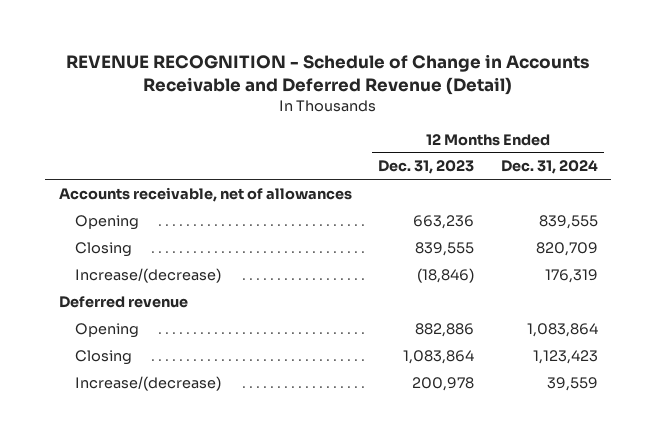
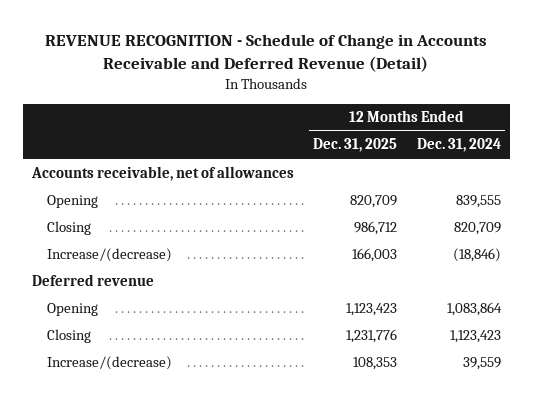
- | 12 Months Ended Dec. 31, 2023 | 12 Months Ended Dec. 31, 2024
+ | 12 Months Ended Dec. 31, 2025 | 12 Months Ended Dec. 31, 2024
- Increase/(decrease) | (18,846) | 176,319
+ Increase/(decrease) | 166,003 | (18,846)

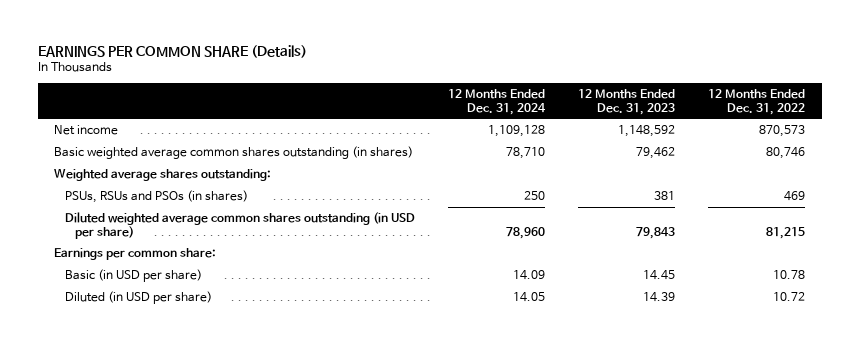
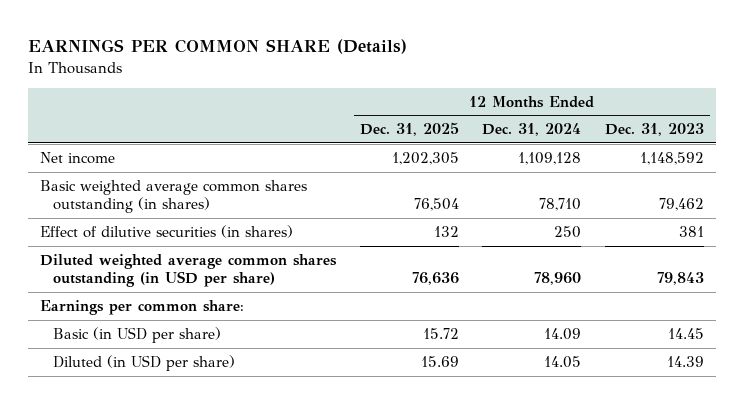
- | 12 Months Ended Dec. 31, 2024 | 12 Months Ended Dec. 31, 2023 | 12 Months Ended Dec. 31, 2022
+ | 12 Months Ended Dec. 31, 2025 | 12 Months Ended Dec. 31, 2024 | 12 Months Ended Dec. 31, 2023
- Weighted average shares outstanding:
- PSUs, RSUs and PSOs (in shares) | 250 | 381 | 469
+ Effect of dilutive securities (in shares) | 132 | 250 | 381

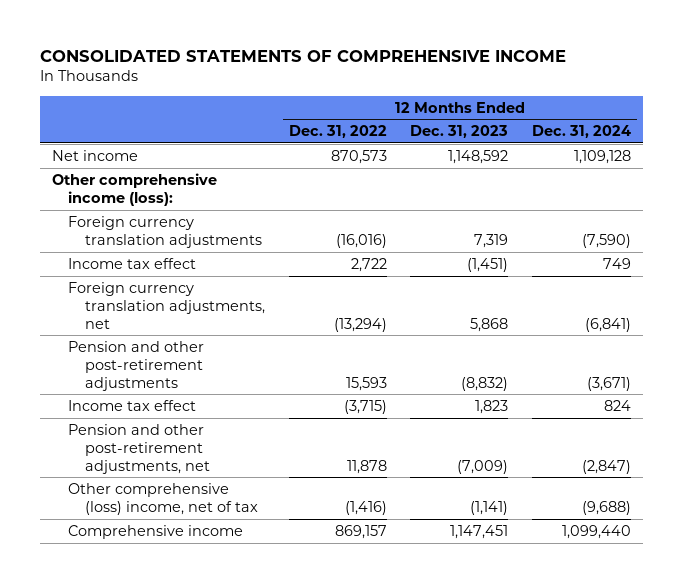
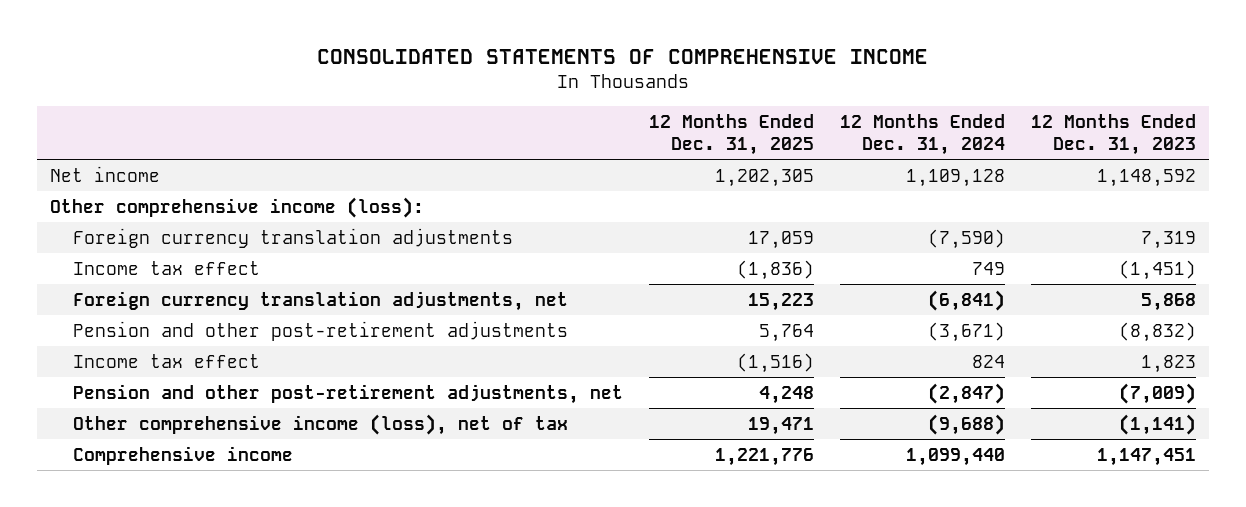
- | 12 Months Ended Dec. 31, 2022 | 12 Months Ended Dec. 31, 2023 | 12 Months Ended Dec. 31, 2024
+ | 12 Months Ended Dec. 31, 2025 | 12 Months Ended Dec. 31, 2024 | 12 Months Ended Dec. 31, 2023
- Other comprehensive (loss) income, net of tax | (1,416) | (1,141) | (9,688)
+ Other comprehensive income (loss), net of tax | 19,471 | (9,688) | (1,141)

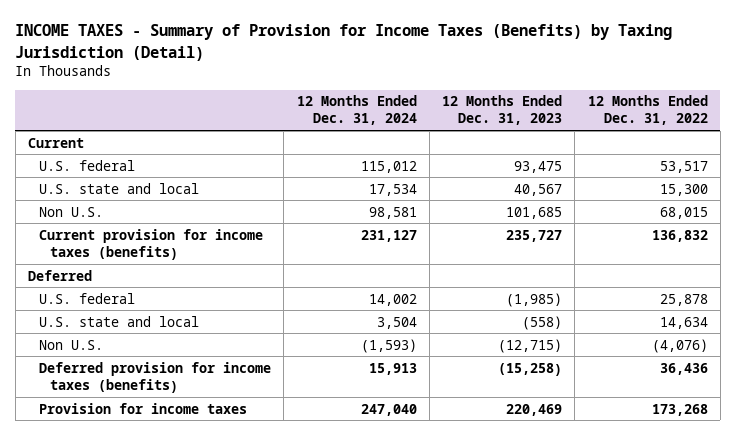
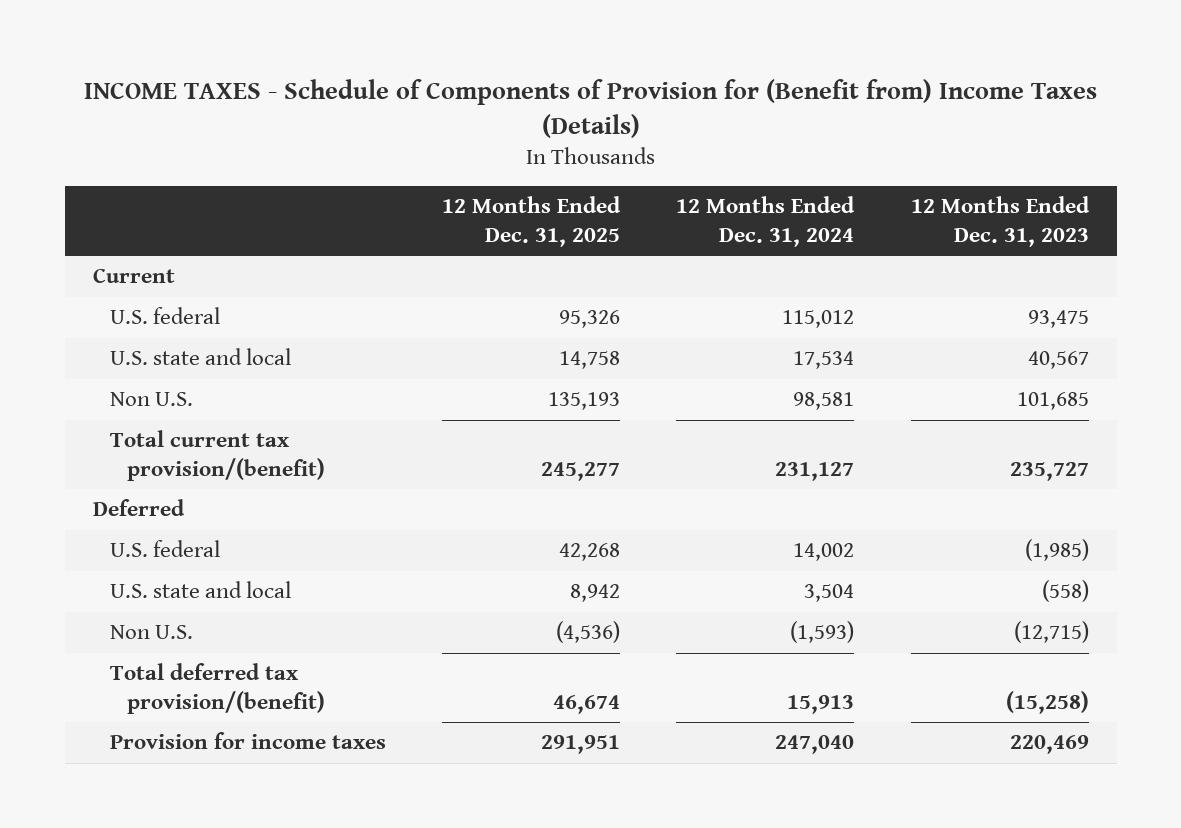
- INCOME TAXES - Summary of Provision for Income Taxes (Benefits) by Taxing Jurisdiction (Detail)
+ INCOME TAXES - Schedule of Components of Provision for (Benefit from) Income Taxes (Details)
- | 12 Months Ended Dec. 31, 2024 | 12 Months Ended Dec. 31, 2023 | 12 Months Ended Dec. 31, 2022
+ | 12 Months Ended Dec. 31, 2025 | 12 Months Ended Dec. 31, 2024 | 12 Months Ended Dec. 31, 2023
- Current provision for income taxes (benefits) | 231,127 | 235,727 | 136,832
+ Total current tax provision/(benefit) | 245,277 | 231,127 | 235,727
- Deferred provision for income taxes (benefits) | 15,913 | (15,258) | 36,436
+ Total deferred tax provision/(benefit) | 46,674 | 15,913 | (15,258)

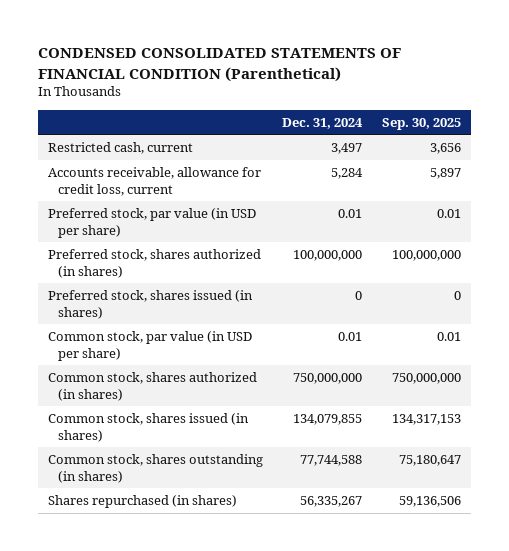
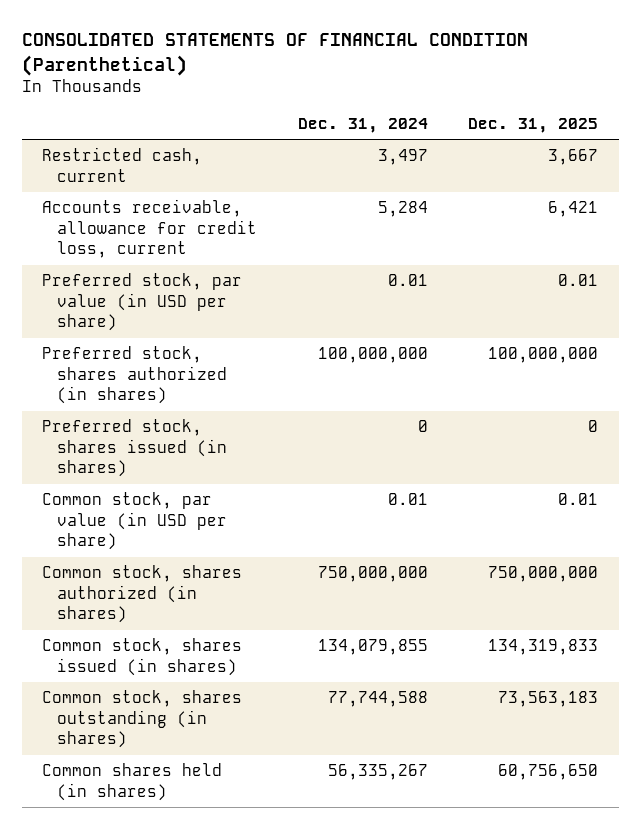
- CONDENSED CONSOLIDATED STATEMENTS OF FINANCIAL CONDITION (Parenthetical)
+ CONSOLIDATED STATEMENTS OF FINANCIAL CONDITION (Parenthetical)
- | Dec. 31, 2024 | Sep. 30, 2025
+ | Dec. 31, 2024 | Dec. 31, 2025
- Shares repurchased (in shares) | 56,335,267 | 59,136,506
+ Common shares held (in shares) | 56,335,267 | 60,756,650

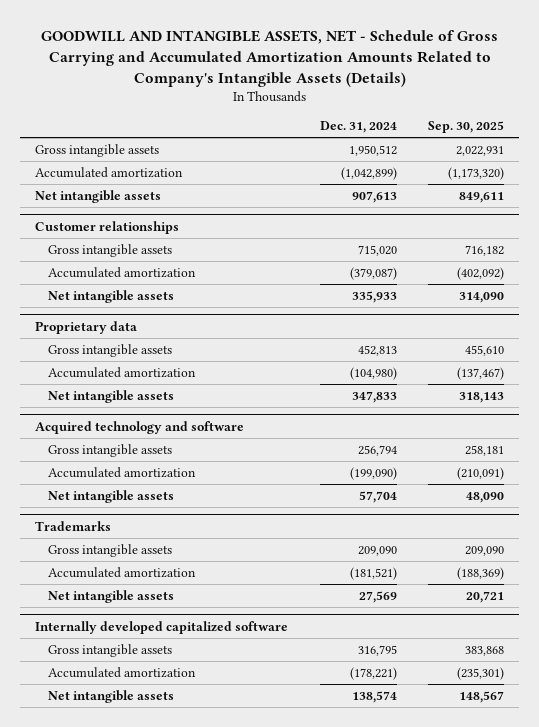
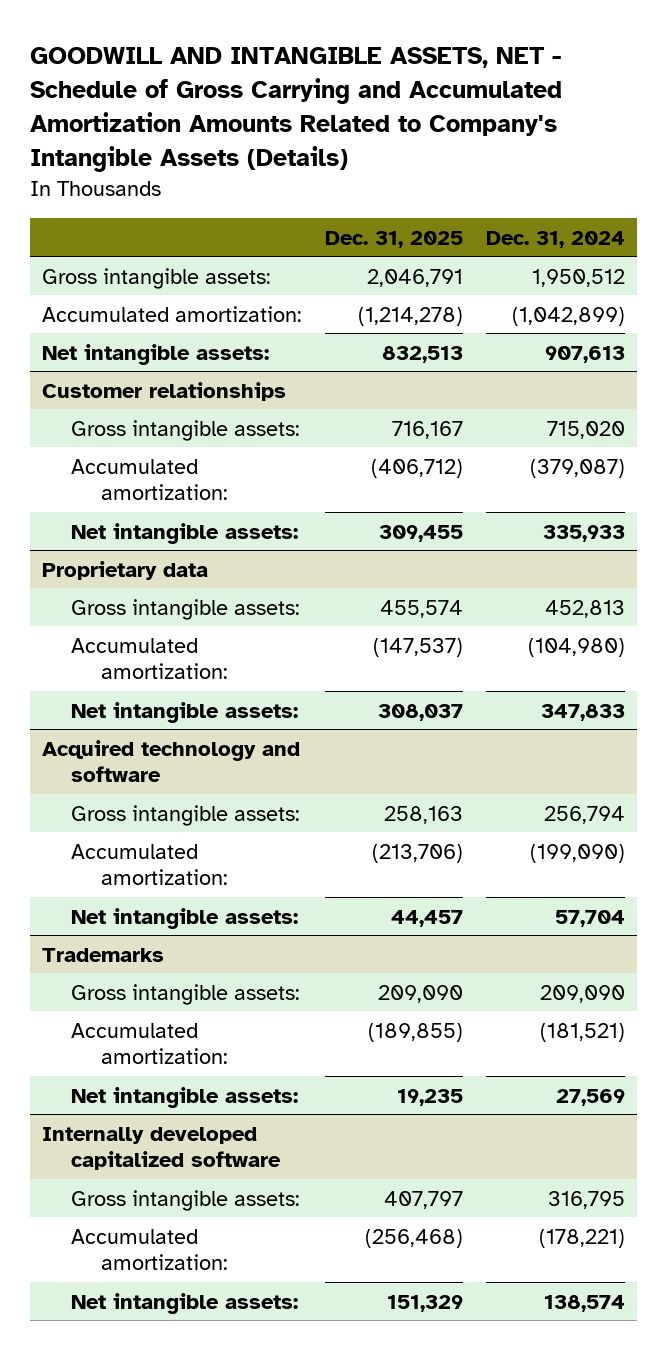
- | Dec. 31, 2024 | Sep. 30, 2025
+ | Dec. 31, 2025 | Dec. 31, 2024
- Gross intangible assets | 1,950,512 | 2,022,931
- Accumulated amortization | (1,042,899) | (1,173,320)
- Net intangible assets | 907,613 | 849,611
+ Gross intangible assets: | 2,046,791 | 1,950,512
+ Accumulated amortization: | (1,214,278) | (1,042,899)
+ Net intangible assets: | 832,513 | 907,613
@ Customer relationships
- Gross intangible assets | 715,020 | 716,182
- Accumulated amortization | (379,087) | (402,092)
- Net intangible assets | 335,933 | 314,090
+ Gross intangible assets: | 716,167 | 715,020
+ Accumulated amortization: | (406,712) | (379,087)
+ Net intangible assets: | 309,455 | 335,933
@ Proprietary data
- Gross intangible assets | 452,813 | 455,610
- Accumulated amortization | (104,980) | (137,467)
- Net intangible assets | 347,833 | 318,143
+ Gross intangible assets: | 455,574 | 452,813
+ Accumulated amortization: | (147,537) | (104,980)
+ Net intangible assets: | 308,037 | 347,833
@ Acquired technology and software
- Gross intangible assets | 256,794 | 258,181
- Accumulated amortization | (199,090) | (210,091)
- Net intangible assets | 57,704 | 48,090
+ Gross intangible assets: | 258,163 | 256,794
+ Accumulated amortization: | (213,706) | (199,090)
+ Net intangible assets: | 44,457 | 57,704
@ Trademarks
- Gross intangible assets | 209,090 | 209,090
- Accumulated amortization | (181,521) | (188,369)
- Net intangible assets | 27,569 | 20,721
+ Gross intangible assets: | 209,090 | 209,090
+ Accumulated amortization: | (189,855) | (181,521)
+ Net intangible assets: | 19,235 | 27,569
@ Internally developed capitalized software
- Gross intangible assets | 316,795 | 383,868
- Accumulated amortization | (178,221) | (235,301)
- Net intangible assets | 138,574 | 148,567
+ Gross intangible assets: | 407,797 | 316,795
+ Accumulated amortization: | (256,468) | (178,221)
+ Net intangible assets: | 151,329 | 138,574

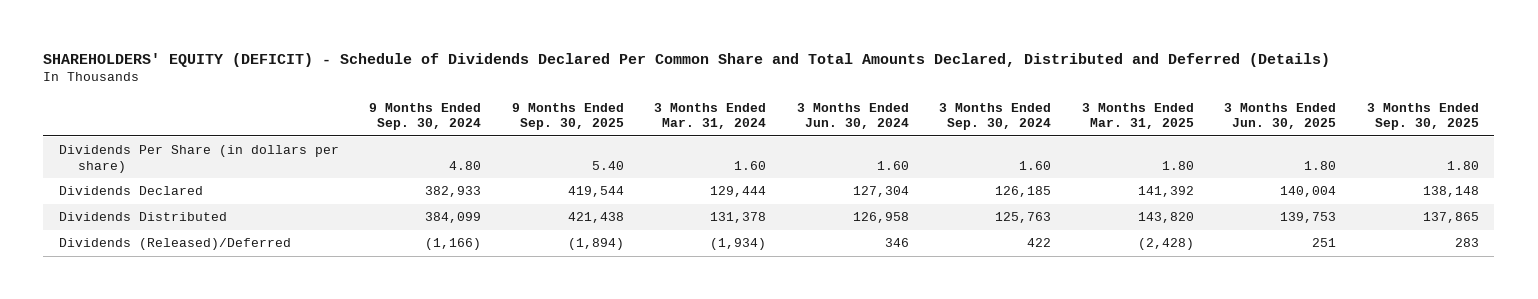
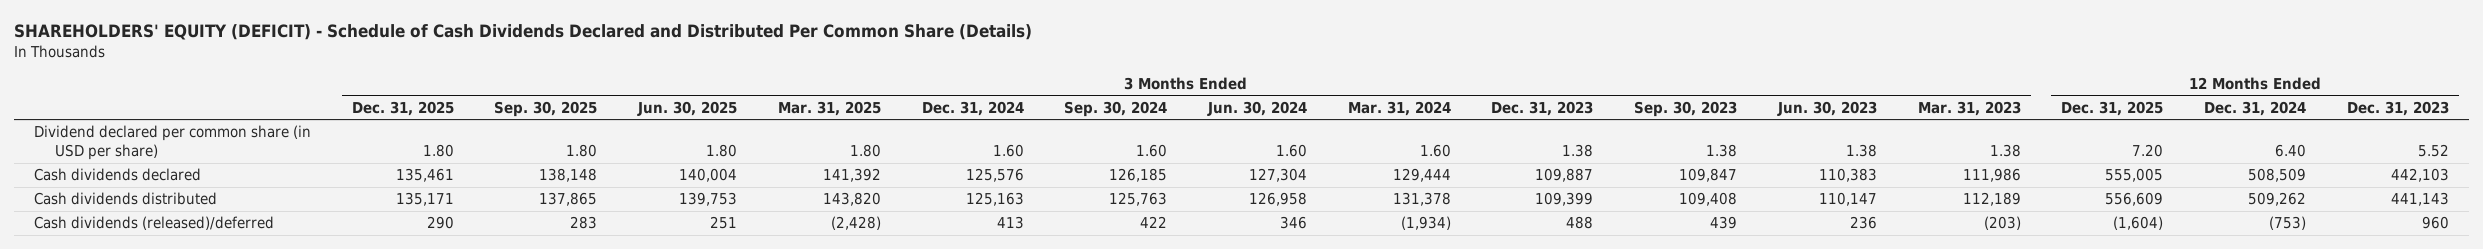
- SHAREHOLDERS' EQUITY (DEFICIT) - Schedule of Dividends Declared Per Common Share and Total Amounts Declared, Distributed and Deferred (Details)
+ SHAREHOLDERS' EQUITY (DEFICIT) - Schedule of Cash Dividends Declared and Distributed Per Common Share (Details)
- | 9 Months Ended Sep. 30, 2024 | 9 Months Ended Sep. 30, 2025 | 3 Months Ended Mar. 31, 2024 | 3 Months Ended Jun. 30, 2024 | 3 Months Ended Sep. 30, 2024 | 3 Months Ended Mar. 31, 2025 | 3 Months Ended Jun. 30, 2025 | 3 Months Ended Sep. 30, 2025
+ | 3 Months Ended Dec. 31, 2025 | 3 Months Ended Sep. 30, 2025 | 3 Months Ended Jun. 30, 2025 | 3 Months Ended Mar. 31, 2025 | 3 Months Ended Dec. 31, 2024 | 3 Months Ended Sep. 30, 2024 | 3 Months Ended Jun. 30, 2024 | 3 Months Ended Mar. 31, 2024 | 3 Months Ended Dec. 31, 2023 | 3 Months Ended Sep. 30, 2023 | 3 Months Ended Jun. 30, 2023 | 3 Months Ended Mar. 31, 2023 | 12 Months Ended Dec. 31, 2025 | 12 Months Ended Dec. 31, 2024 | 12 Months Ended Dec. 31, 2023
- Dividends Per Share (in dollars per share) | 4.80 | 5.40 | 1.60 | 1.60 | 1.60 | 1.80 | 1.80 | 1.80
- Dividends Declared | 382,933 | 419,544 | 129,444 | 127,304 | 126,185 | 141,392 | 140,004 | 138,148
- Dividends Distributed | 384,099 | 421,438 | 131,378 | 126,958 | 125,763 | 143,820 | 139,753 | 137,865
- Dividends (Released)/Deferred | (1,166) | (1,894) | (1,934) | 346 | 422 | (2,428) | 251 | 283
+ Dividend declared per common share (in USD per share) | 1.80 | 1.80 | 1.80 | 1.80 | 1.60 | 1.60 | 1.60 | 1.60 | 1.38 | 1.38 | 1.38 | 1.38 | 7.20 | 6.40 | 5.52
+ Cash dividends declared | 135,461 | 138,148 | 140,004 | 141,392 | 125,576 | 126,185 | 127,304 | 129,444 | 109,887 | 109,847 | 110,383 | 111,986 | 555,005 | 508,509 | 442,103
+ Cash dividends distributed | 135,171 | 137,865 | 139,753 | 143,820 | 125,163 | 125,763 | 126,958 | 131,378 | 109,399 | 109,408 | 110,147 | 112,189 | 556,609 | 509,262 | 441,143
+ Cash dividends (released)/deferred | 290 | 283 | 251 | (2,428) | 413 | 422 | 346 | (1,934) | 488 | 439 | 236 | (203) | (1,604) | (753) | 960

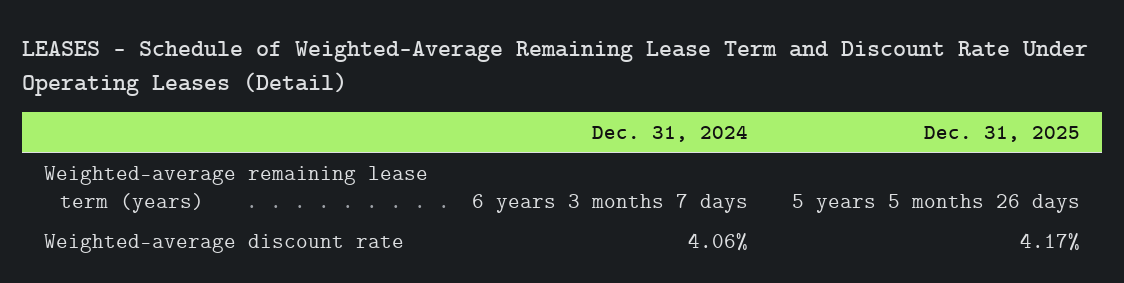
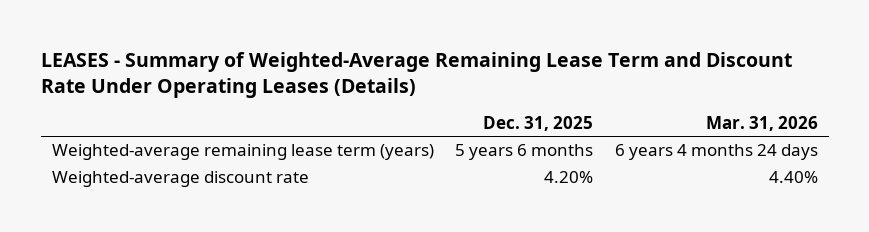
- LEASES - Schedule of Weighted-Average Remaining Lease Term and Discount Rate Under Operating Leases (Detail)
+ LEASES - Summary of Weighted-Average Remaining Lease Term and Discount Rate Under Operating Leases (Details)
- | Dec. 31, 2024 | Dec. 31, 2025
+ | Dec. 31, 2025 | Mar. 31, 2026
- Weighted-average remaining lease term (years) | 6 years 3 months 7 days | 5 years 5 months 26 days
- Weighted-average discount rate | 4.06% | 4.17%
+ Weighted-average remaining lease term (years) | 5 years 6 months | 6 years 4 months 24 days
+ Weighted-average discount rate | 4.20% | 4.40%

